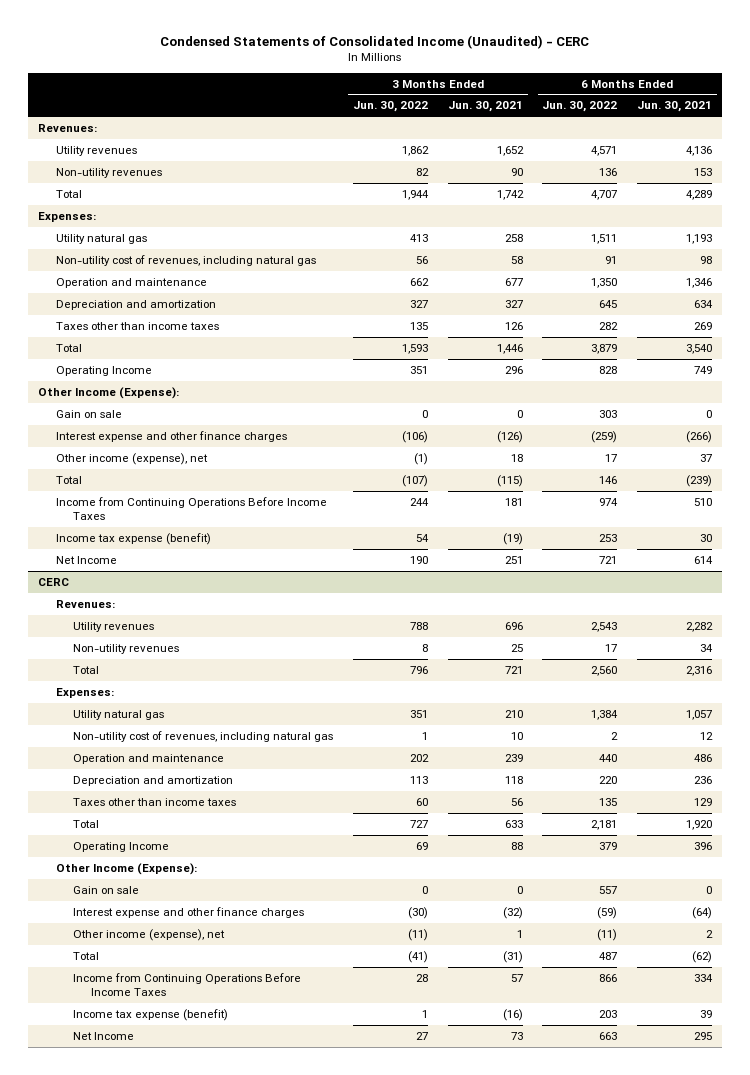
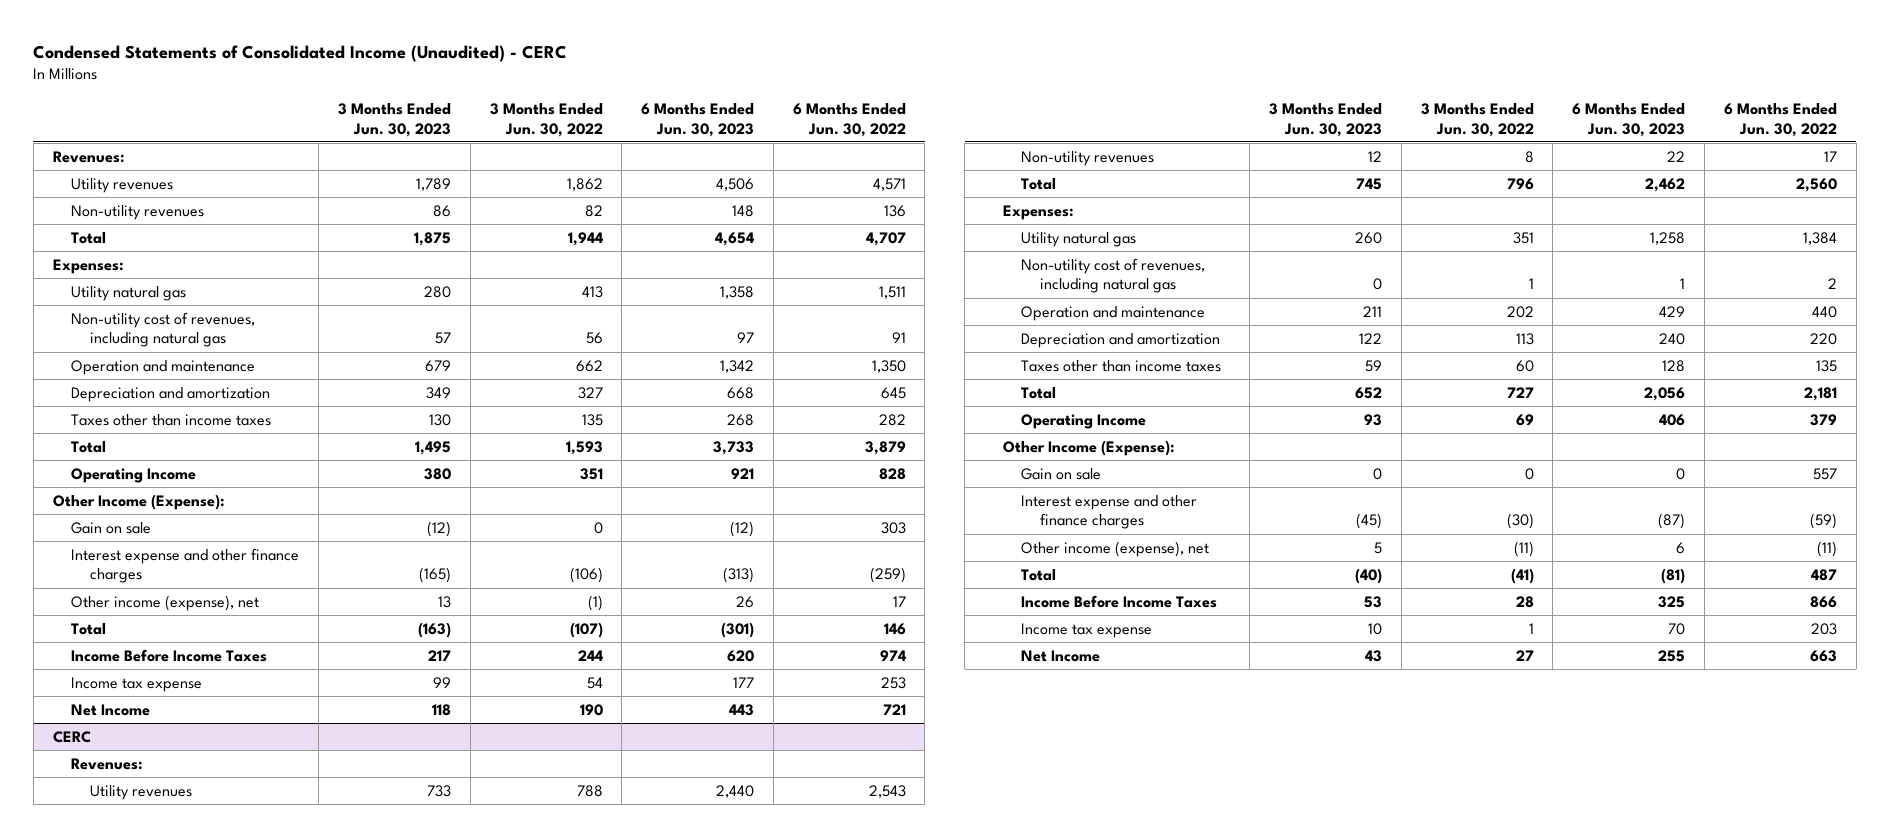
- | 3 Months Ended Jun. 30, 2022 | 3 Months Ended Jun. 30, 2021 | 6 Months Ended Jun. 30, 2022 | 6 Months Ended Jun. 30, 2021
+ | 3 Months Ended Jun. 30, 2023 | 3 Months Ended Jun. 30, 2022 | 6 Months Ended Jun. 30, 2023 | 6 Months Ended Jun. 30, 2022
- Income from Continuing Operations Before Income Taxes | 244 | 181 | 974 | 510
- Income tax expense (benefit) | 54 | (19) | 253 | 30
+ Income Before Income Taxes | 217 | 244 | 620 | 974
+ Income tax expense | 99 | 54 | 177 | 253
@ CERC
- Income from Continuing Operations Before Income Taxes | 28 | 57 | 866 | 334
- Income tax expense (benefit) | 1 | (16) | 203 | 39
+ Income Before Income Taxes | 53 | 28 | 325 | 866
+ Income tax expense | 10 | 1 | 70 | 203

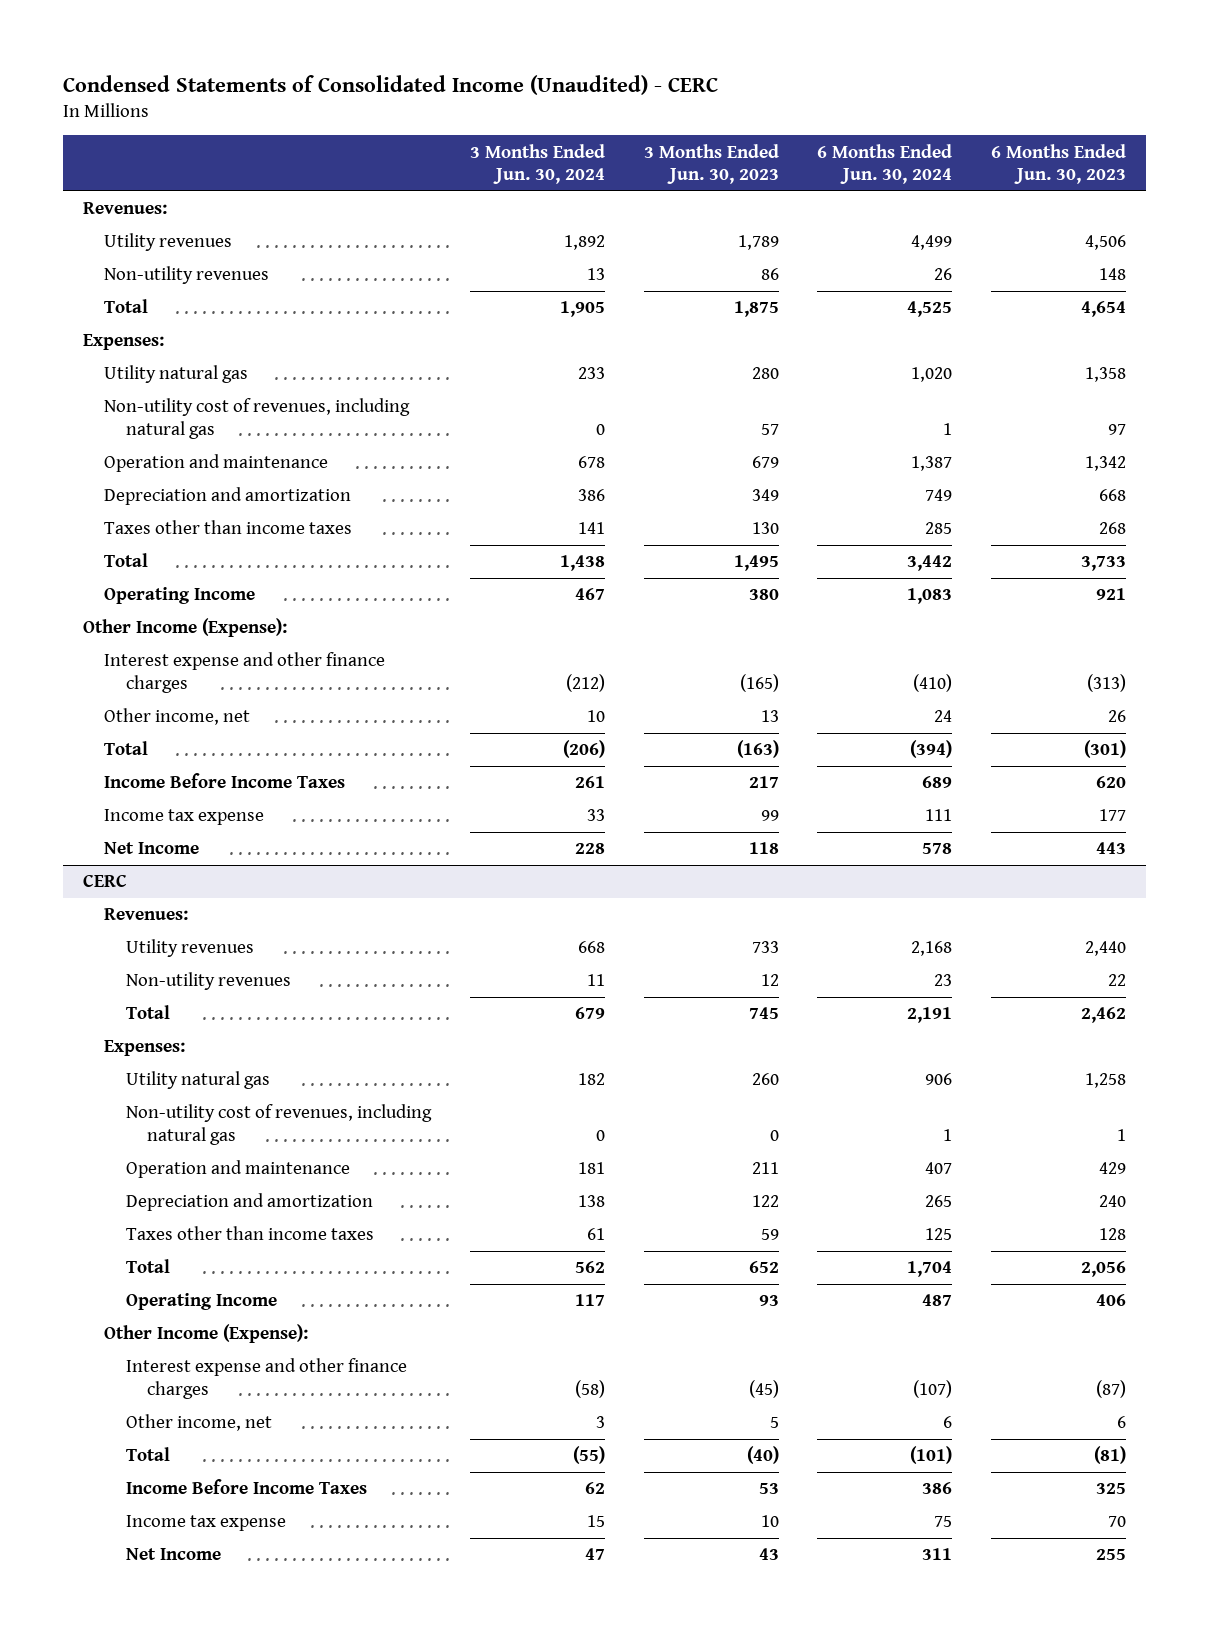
- | 3 Months Ended Jun. 30, 2023 | 3 Months Ended Jun. 30, 2022 | 6 Months Ended Jun. 30, 2023 | 6 Months Ended Jun. 30, 2022
+ | 3 Months Ended Jun. 30, 2024 | 3 Months Ended Jun. 30, 2023 | 6 Months Ended Jun. 30, 2024 | 6 Months Ended Jun. 30, 2023
- Gain on sale | (12) | 0 | (12) | 303
- Other income (expense), net | 13 | (1) | 26 | 17
+ Other income, net | 10 | 13 | 24 | 26
@ CERC
- Gain on sale | 0 | 0 | 0 | 557
- Other income (expense), net | 5 | (11) | 6 | (11)
+ Other income, net | 3 | 5 | 6 | 6

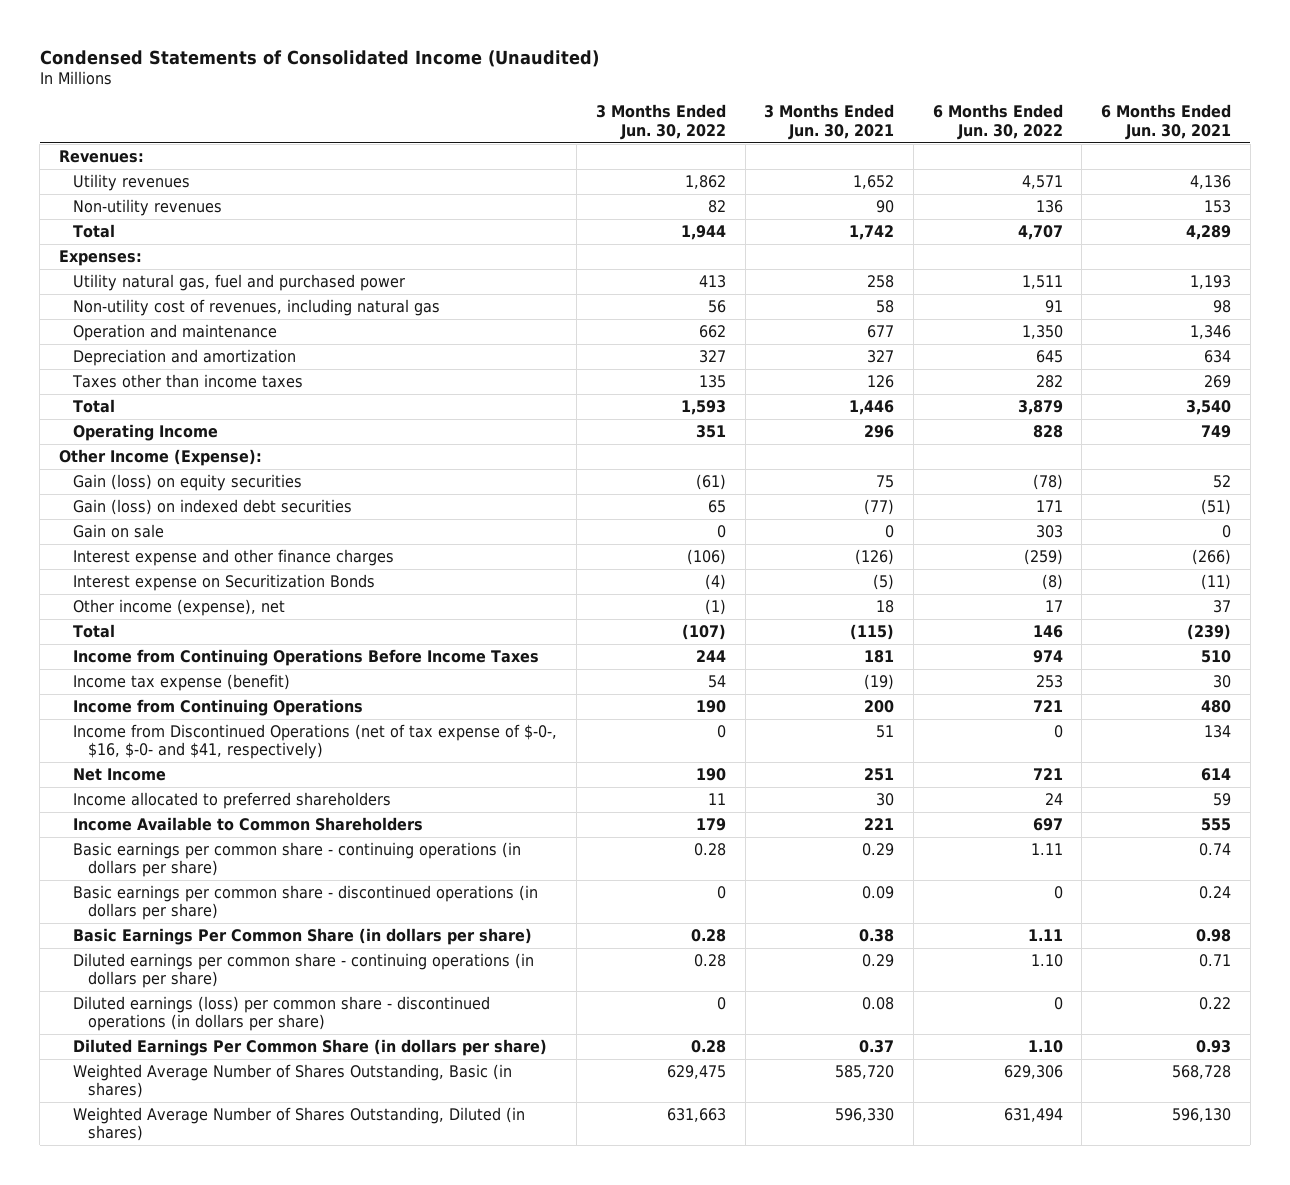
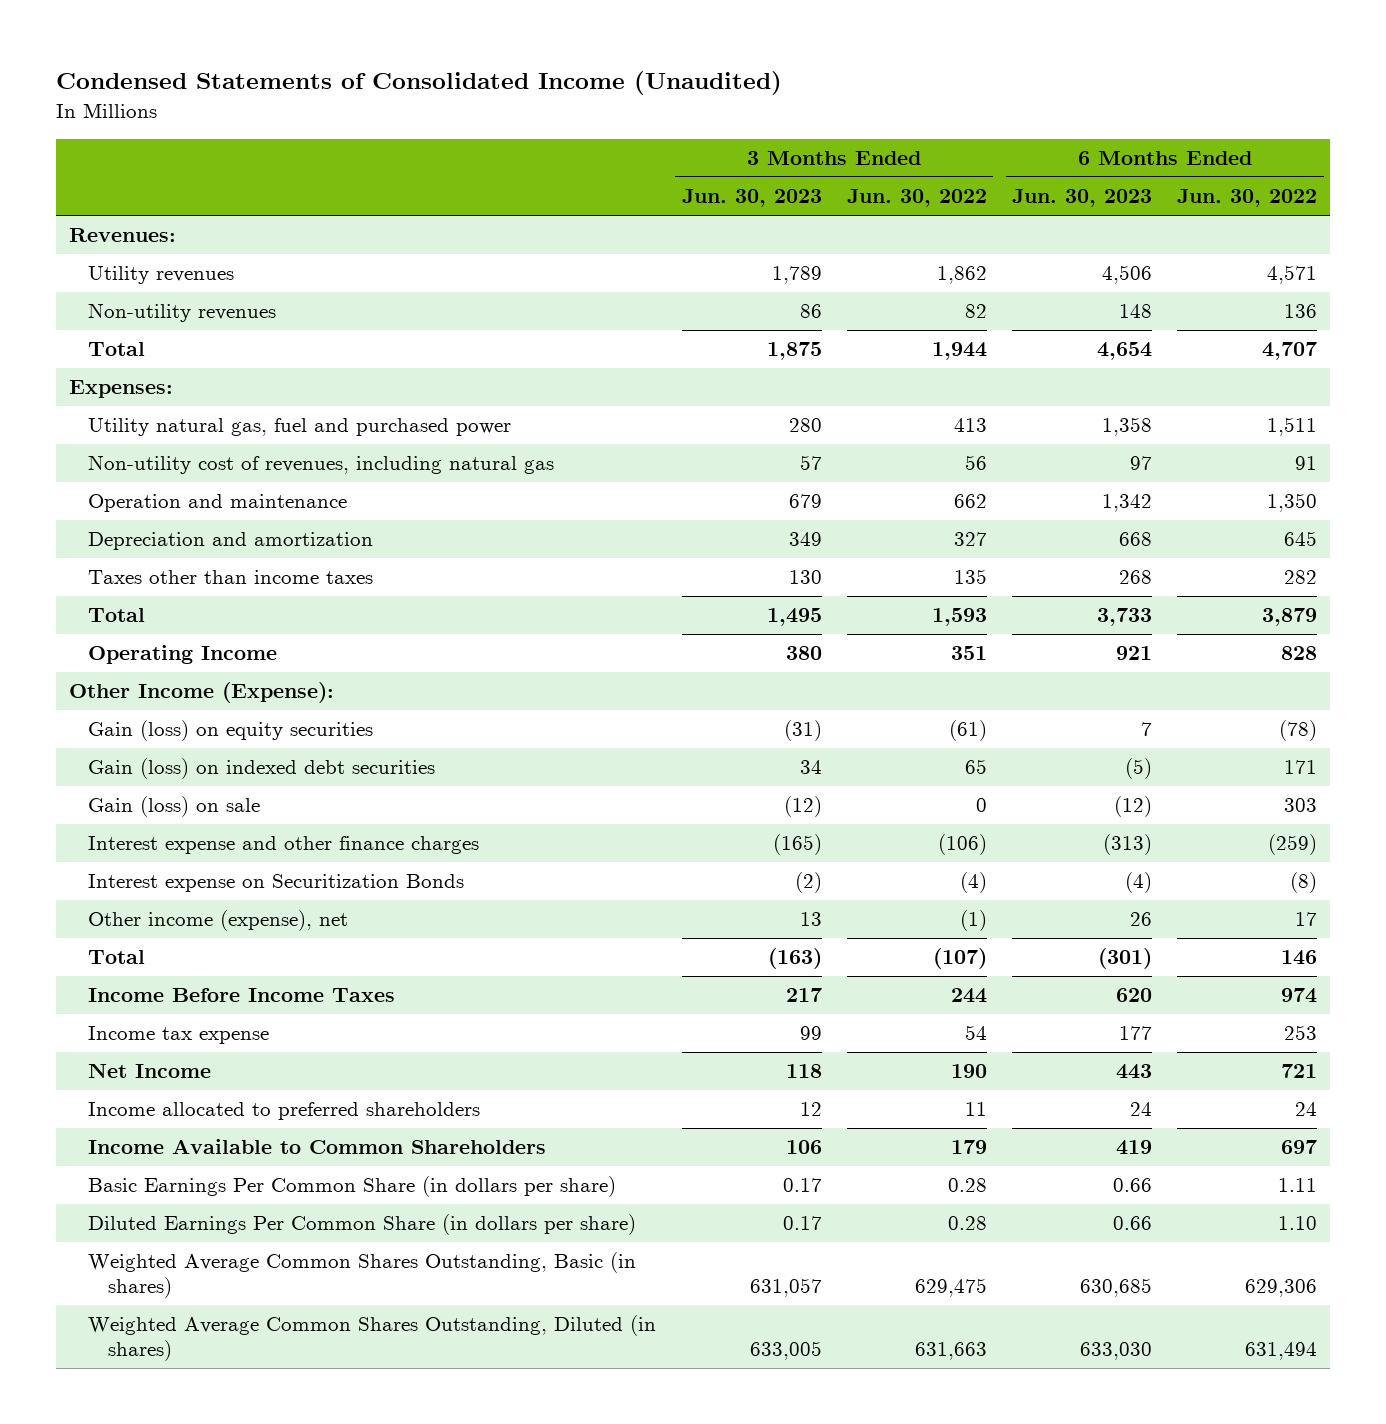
- | 3 Months Ended Jun. 30, 2022 | 3 Months Ended Jun. 30, 2021 | 6 Months Ended Jun. 30, 2022 | 6 Months Ended Jun. 30, 2021
+ | 3 Months Ended Jun. 30, 2023 | 3 Months Ended Jun. 30, 2022 | 6 Months Ended Jun. 30, 2023 | 6 Months Ended Jun. 30, 2022
- Gain on sale | 0 | 0 | 303 | 0
+ Gain (loss) on sale | (12) | 0 | (12) | 303
- Income from Continuing Operations Before Income Taxes | 244 | 181 | 974 | 510
- Income tax expense (benefit) | 54 | (19) | 253 | 30
- Income from Continuing Operations | 190 | 200 | 721 | 480
- Income from Discontinued Operations (net of tax expense of $-0-, $16, $-0- and $41, respectively) | 0 | 51 | 0 | 134
+ Income Before Income Taxes | 217 | 244 | 620 | 974
+ Income tax expense | 99 | 54 | 177 | 253
- Basic earnings per common share - continuing operations (in dollars per share) | 0.28 | 0.29 | 1.11 | 0.74
- Basic earnings per common share - discontinued operations (in dollars per share) | 0 | 0.09 | 0 | 0.24
- Diluted earnings per common share - continuing operations (in dollars per share) | 0.28 | 0.29 | 1.10 | 0.71
- Diluted earnings (loss) per common share - discontinued operations (in dollars per share) | 0 | 0.08 | 0 | 0.22
- Weighted Average Number of Shares Outstanding, Basic (in shares) | 629,475 | 585,720 | 629,306 | 568,728
- Weighted Average Number of Shares Outstanding, Diluted (in shares) | 631,663 | 596,330 | 631,494 | 596,130
+ Weighted Average Common Shares Outstanding, Basic (in shares) | 631,057 | 629,475 | 630,685 | 629,306
+ Weighted Average Common Shares Outstanding, Diluted (in shares) | 633,005 | 631,663 | 633,030 | 631,494

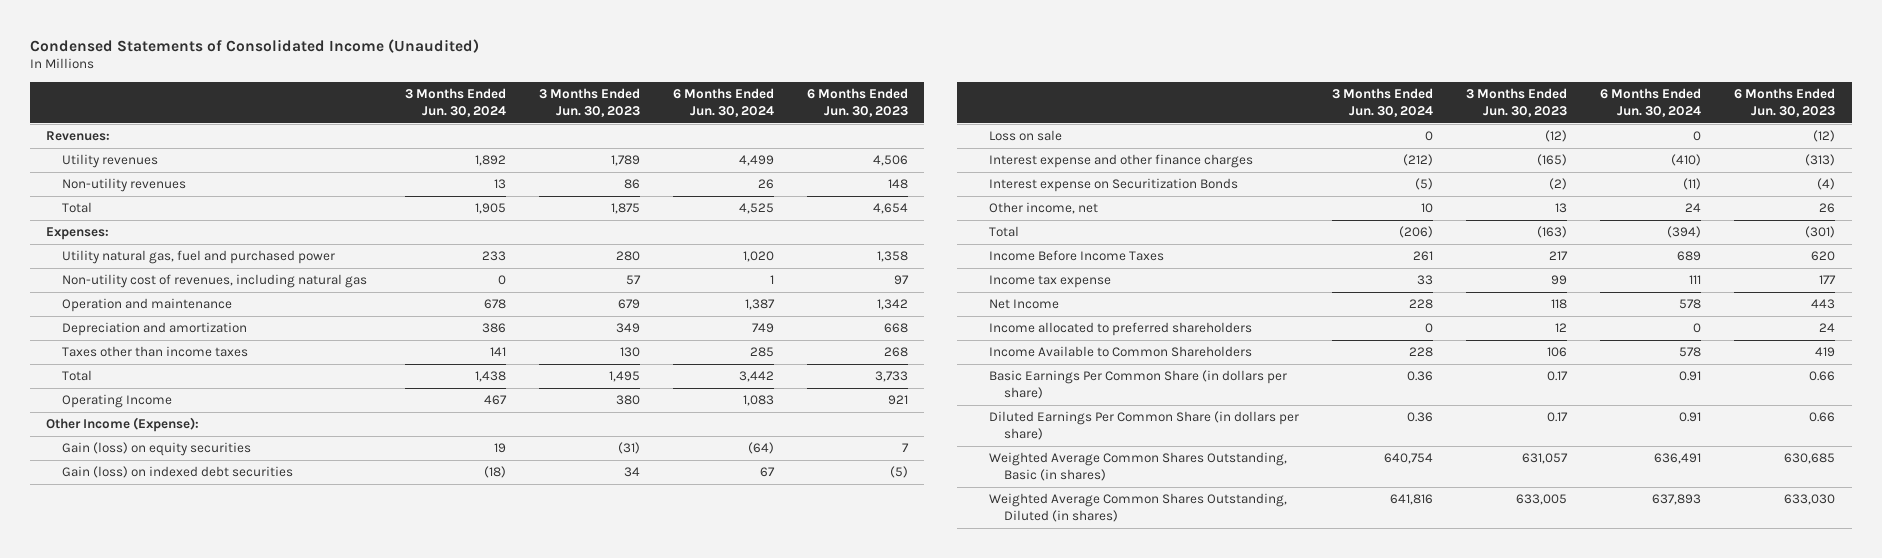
- | 3 Months Ended Jun. 30, 2023 | 3 Months Ended Jun. 30, 2022 | 6 Months Ended Jun. 30, 2023 | 6 Months Ended Jun. 30, 2022
+ | 3 Months Ended Jun. 30, 2024 | 3 Months Ended Jun. 30, 2023 | 6 Months Ended Jun. 30, 2024 | 6 Months Ended Jun. 30, 2023
- Gain (loss) on sale | (12) | 0 | (12) | 303
+ Loss on sale | 0 | (12) | 0 | (12)
- Other income (expense), net | 13 | (1) | 26 | 17
+ Other income, net | 10 | 13 | 24 | 26

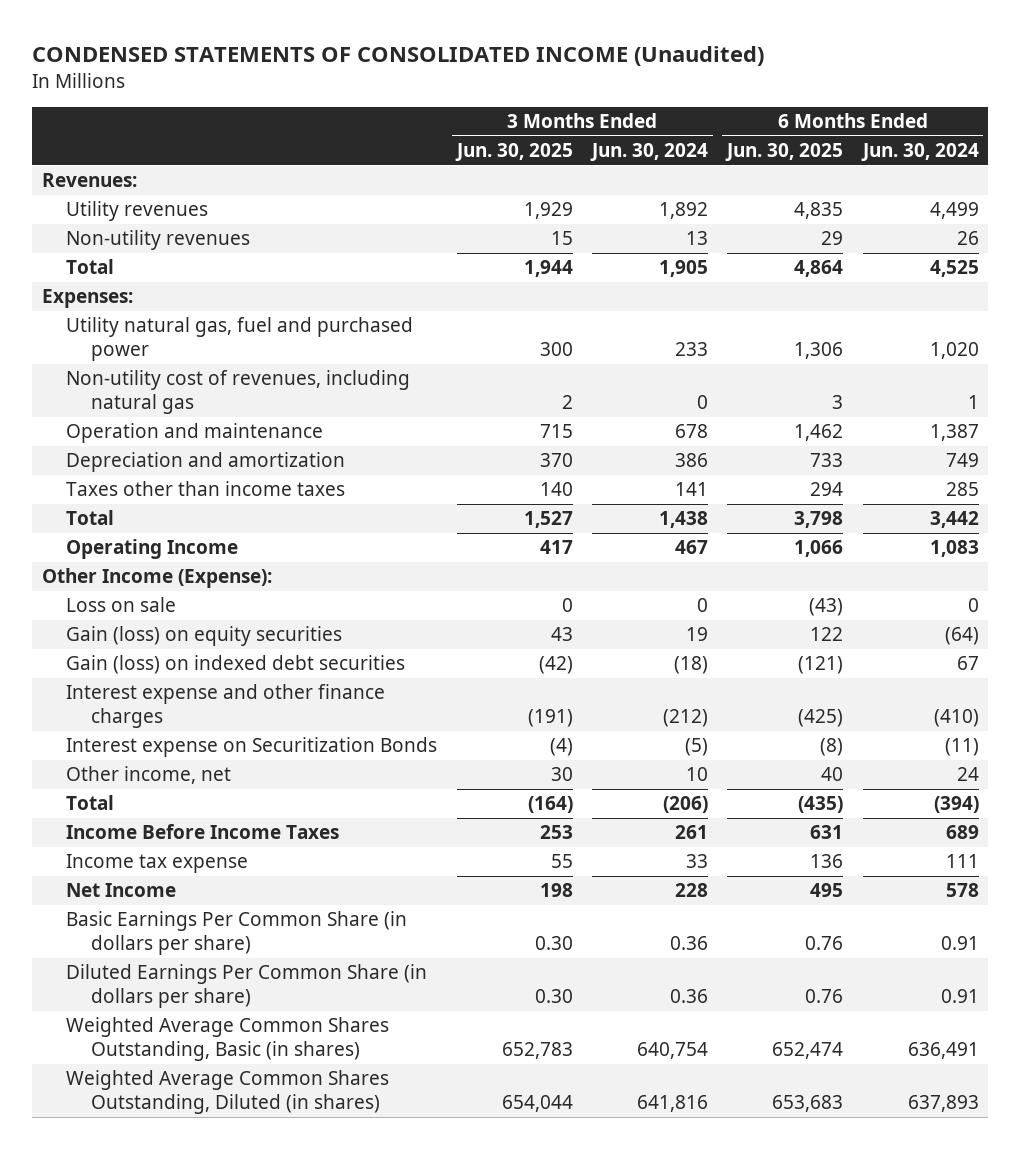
- Condensed Statements of Consolidated Income (Unaudited)
+ CONDENSED STATEMENTS OF CONSOLIDATED INCOME (Unaudited)
- | 3 Months Ended Jun. 30, 2024 | 3 Months Ended Jun. 30, 2023 | 6 Months Ended Jun. 30, 2024 | 6 Months Ended Jun. 30, 2023
+ | 3 Months Ended Jun. 30, 2025 | 3 Months Ended Jun. 30, 2024 | 6 Months Ended Jun. 30, 2025 | 6 Months Ended Jun. 30, 2024
moved up: Loss on sale | 0 | 0 | (43) | 0
- Income allocated to preferred shareholders | 0 | 12 | 0 | 24
- Income Available to Common Shareholders | 228 | 106 | 578 | 419

